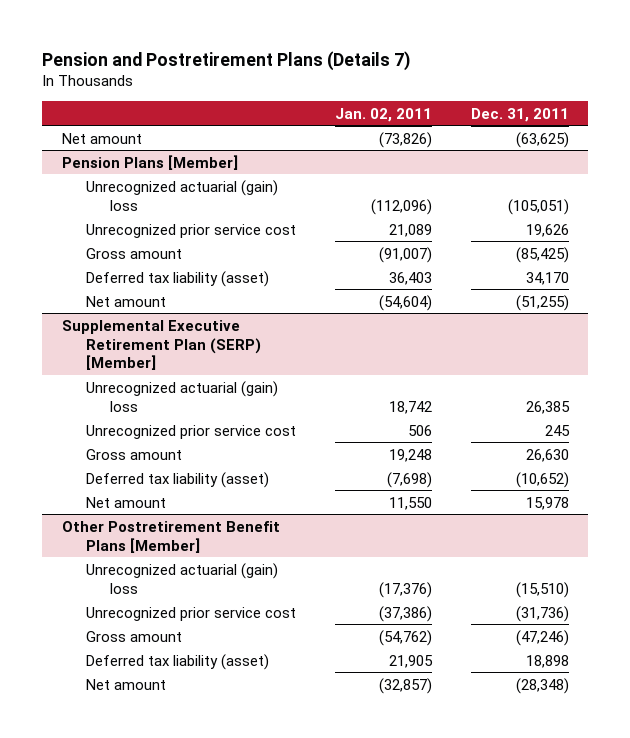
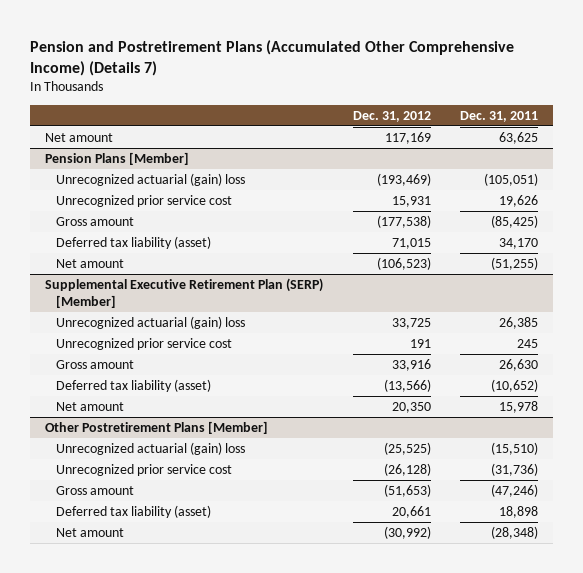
- Pension and Postretirement Plans (Details 7)
+ Pension and Postretirement Plans (Accumulated Other Comprehensive Income) (Details 7)
- | Jan. 02, 2011 | Dec. 31, 2011
+ | Dec. 31, 2012 | Dec. 31, 2011
- Net amount | (73,826) | (63,625)
+ Net amount | 117,169 | 63,625
- Other Postretirement Benefit Plans [Member]
+ Other Postretirement Plans [Member]

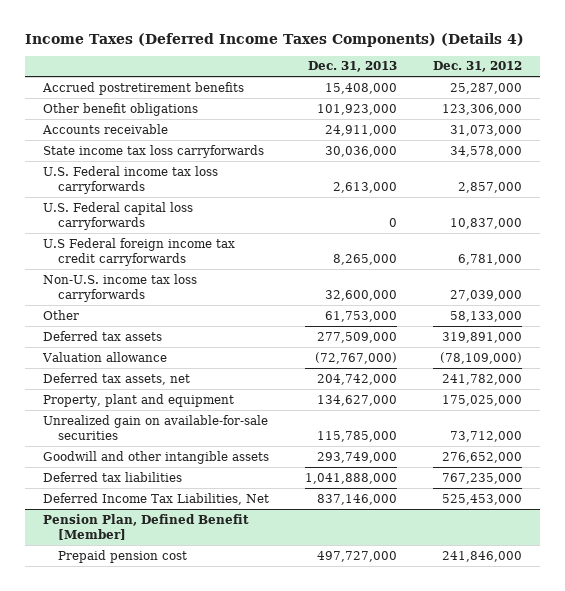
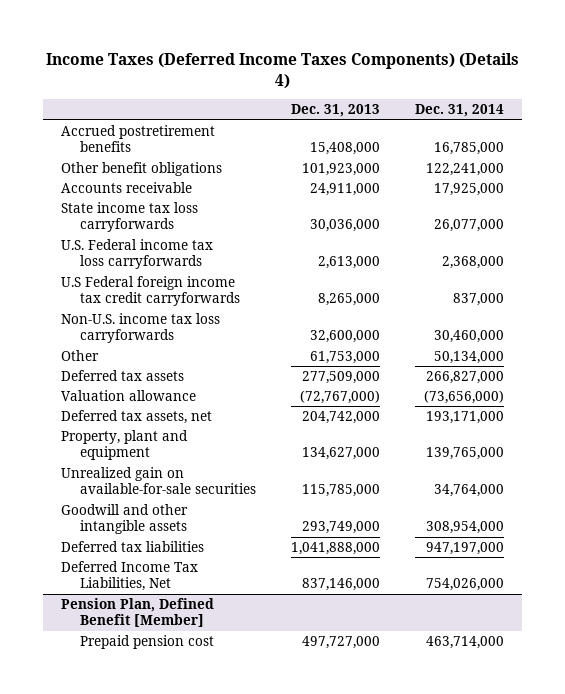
- | Dec. 31, 2013 | Dec. 31, 2012
+ | Dec. 31, 2013 | Dec. 31, 2014
- U.S. Federal capital loss carryforwards | 0 | 10,837,000

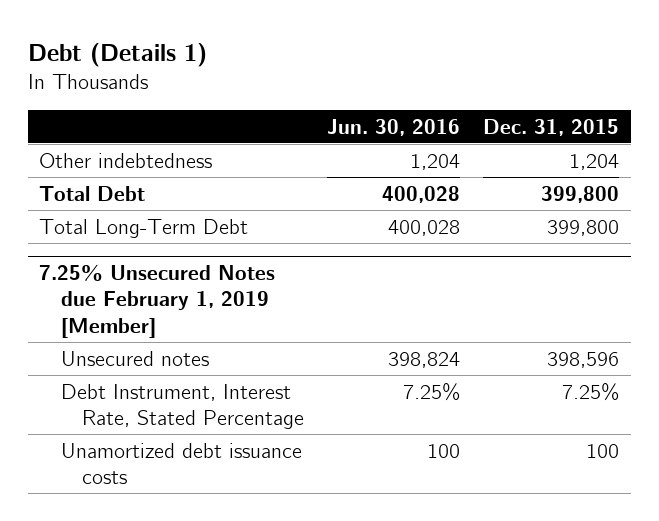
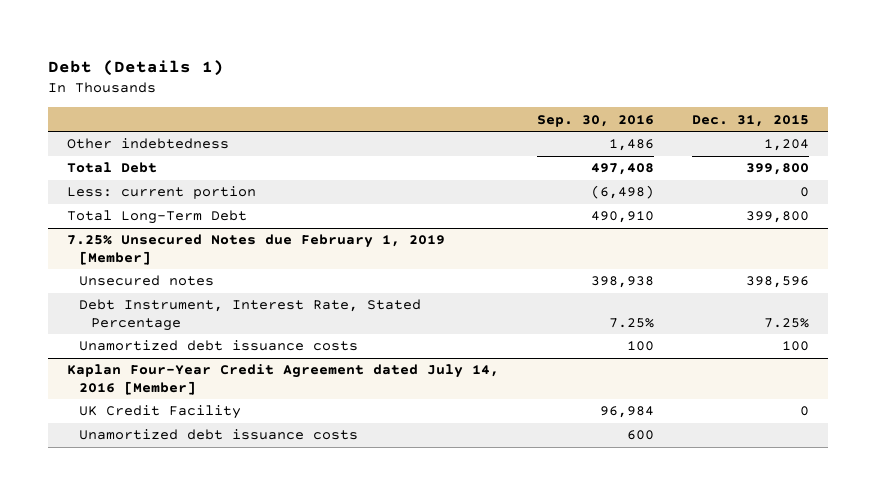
- | Jun. 30, 2016 | Dec. 31, 2015
+ | Sep. 30, 2016 | Dec. 31, 2015
+ Less: current portion | (6,498) | 0
+ Kaplan Four-Year Credit Agreement dated July 14, 2016 [Member]
+ UK Credit Facility | 96,984 | 0
+ Unamortized debt issuance costs | 600 |

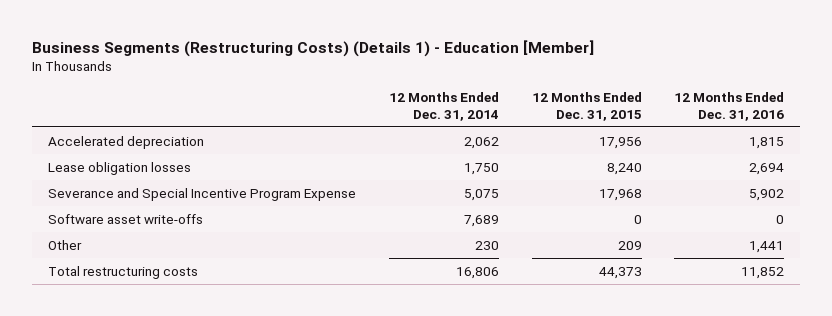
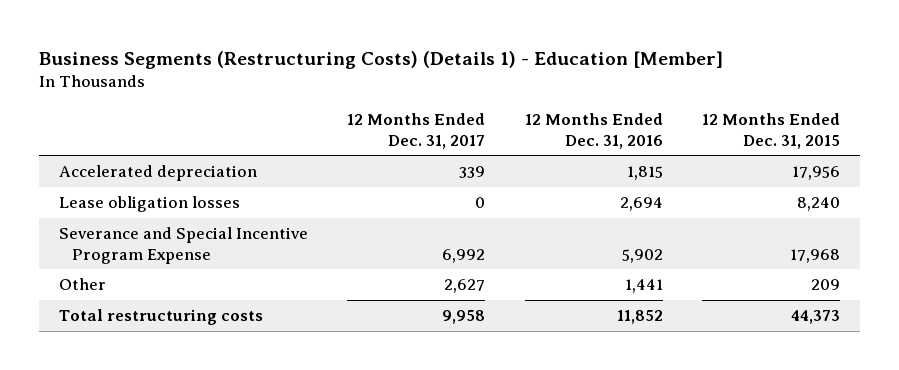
- | 12 Months Ended Dec. 31, 2014 | 12 Months Ended Dec. 31, 2015 | 12 Months Ended Dec. 31, 2016
+ | 12 Months Ended Dec. 31, 2017 | 12 Months Ended Dec. 31, 2016 | 12 Months Ended Dec. 31, 2015
- Software asset write-offs | 7,689 | 0 | 0

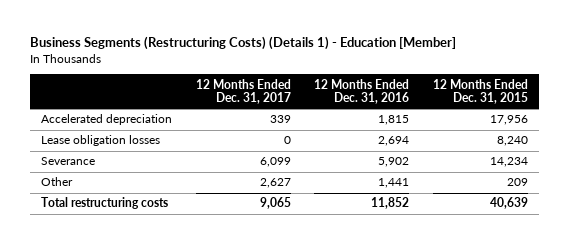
- Severance and Special Incentive Program Expense | 6,992 | 5,902 | 17,968
+ Severance | 6,099 | 5,902 | 14,234
- Total restructuring costs | 9,958 | 11,852 | 44,373
+ Total restructuring costs | 9,065 | 11,852 | 40,639

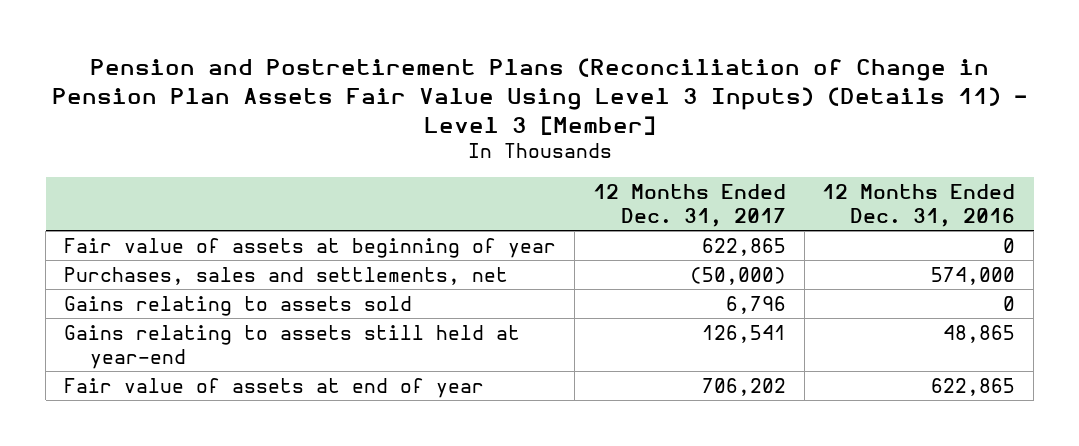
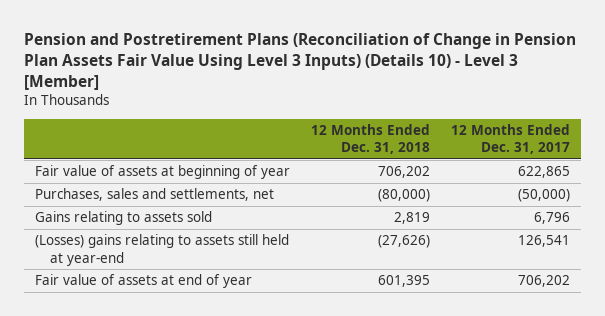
- Pension and Postretirement Plans (Reconciliation of Change in Pension Plan Assets Fair Value Using Level 3 Inputs) (Details 11) - Level 3 [Member]
+ Pension and Postretirement Plans (Reconciliation of Change in Pension Plan Assets Fair Value Using Level 3 Inputs) (Details 10) - Level 3 [Member]
- | 12 Months Ended Dec. 31, 2017 | 12 Months Ended Dec. 31, 2016
+ | 12 Months Ended Dec. 31, 2018 | 12 Months Ended Dec. 31, 2017
- Gains relating to assets still held at year-end | 126,541 | 48,865
+ (Losses) gains relating to assets still held at year-end | (27,626) | 126,541

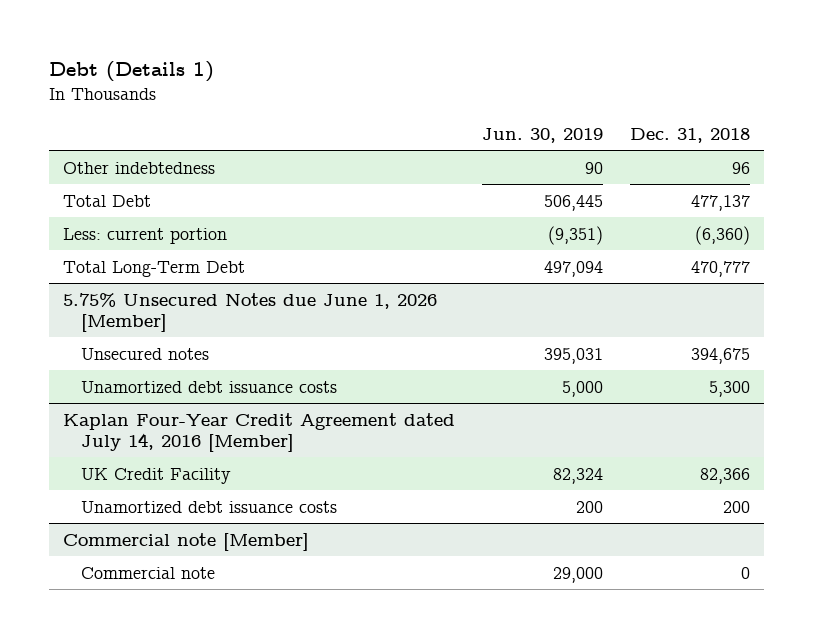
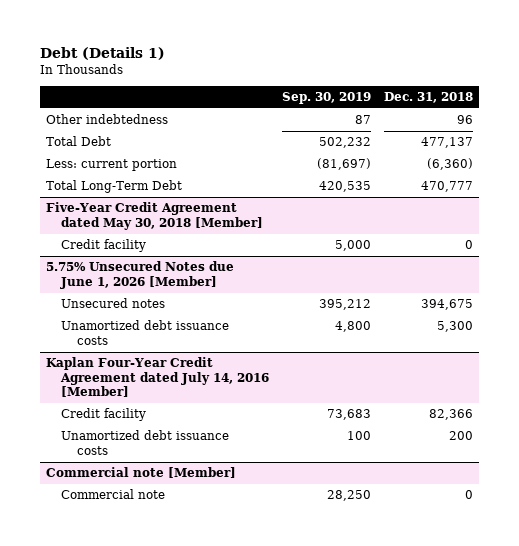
- | Jun. 30, 2019 | Dec. 31, 2018
+ | Sep. 30, 2019 | Dec. 31, 2018
+ Five-Year Credit Agreement dated May 30, 2018 [Member]
+ Credit facility | 5,000 | 0
@ Kaplan Four-Year Credit Agreement dated July 14, 2016 [Member]
- UK Credit Facility | 82,324 | 82,366
+ Credit facility | 73,683 | 82,366

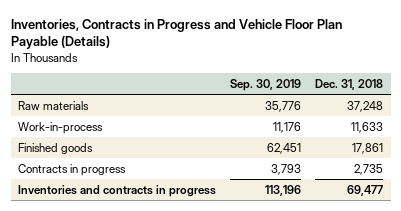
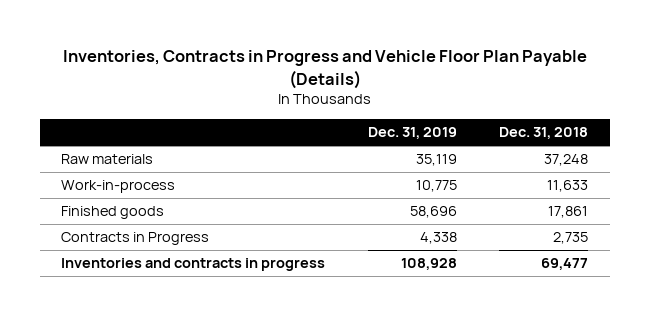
- | Sep. 30, 2019 | Dec. 31, 2018
+ | Dec. 31, 2019 | Dec. 31, 2018
- Contracts in progress | 3,793 | 2,735
+ Contracts in Progress | 4,338 | 2,735

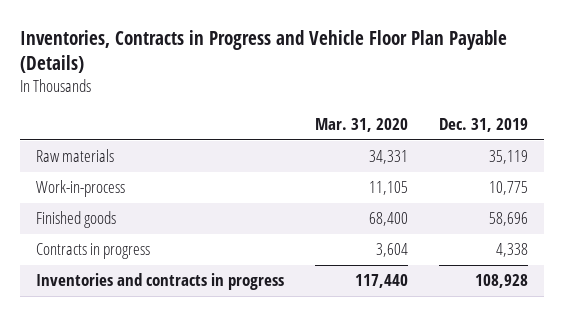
- | Dec. 31, 2019 | Dec. 31, 2018
+ | Mar. 31, 2020 | Dec. 31, 2019
- Contracts in Progress | 4,338 | 2,735
+ Contracts in progress | 3,604 | 4,338

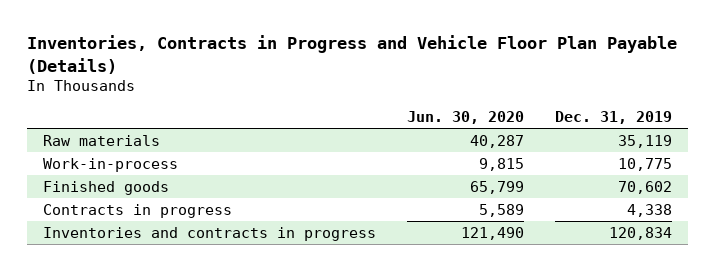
- | Mar. 31, 2020 | Dec. 31, 2019
+ | Jun. 30, 2020 | Dec. 31, 2019
- Finished goods | 68,400 | 58,696
+ Finished goods | 65,799 | 70,602
- Inventories and contracts in progress | 117,440 | 108,928
+ Inventories and contracts in progress | 121,490 | 120,834

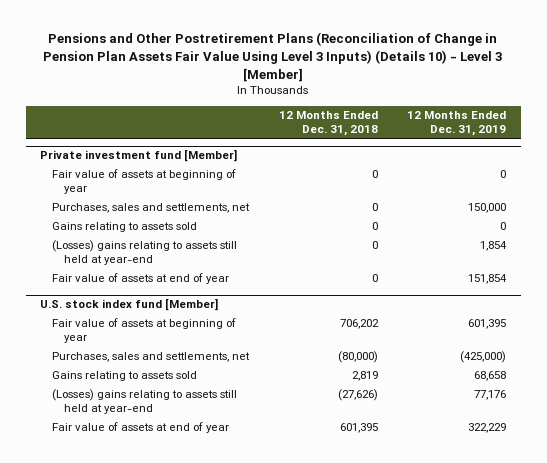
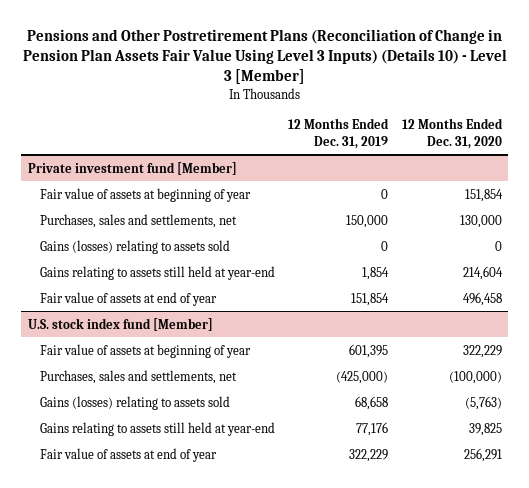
- | 12 Months Ended Dec. 31, 2018 | 12 Months Ended Dec. 31, 2019
+ | 12 Months Ended Dec. 31, 2019 | 12 Months Ended Dec. 31, 2020
@ Private investment fund [Member]
- Gains relating to assets sold | 0 | 0
- (Losses) gains relating to assets still held at year-end | 0 | 1,854
+ Gains (losses) relating to assets sold | 0 | 0
+ Gains relating to assets still held at year-end | 1,854 | 214,604
@ U.S. stock index fund [Member]
- Gains relating to assets sold | 2,819 | 68,658
- (Losses) gains relating to assets still held at year-end | (27,626) | 77,176
+ Gains (losses) relating to assets sold | 68,658 | (5,763)
+ Gains relating to assets still held at year-end | 77,176 | 39,825

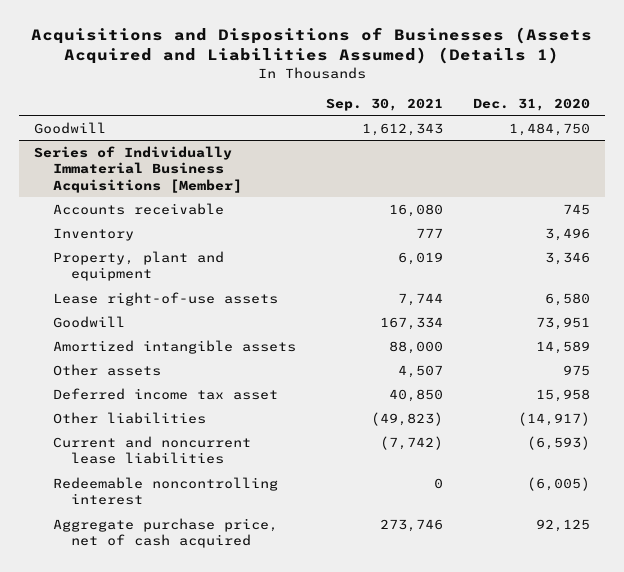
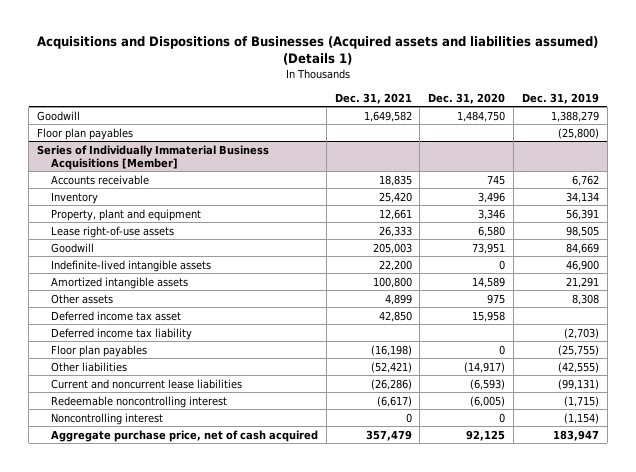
- Acquisitions and Dispositions of Businesses (Assets Acquired and Liabilities Assumed) (Details 1)
+ Acquisitions and Dispositions of Businesses (Acquired assets and liabilities assumed) (Details 1)
- | Sep. 30, 2021 | Dec. 31, 2020
+ | Dec. 31, 2021 | Dec. 31, 2020 | Dec. 31, 2019
+ Floor plan payables | | | (25,800)
@ Series of Individually Immaterial Business Acquisitions [Member]
+ Indefinite-lived intangible assets | 22,200 | 0 | 46,900
+ Deferred income tax liability | | | (2,703)
+ Floor plan payables | (16,198) | 0 | (25,755)
+ Noncontrolling interest | 0 | 0 | (1,154)

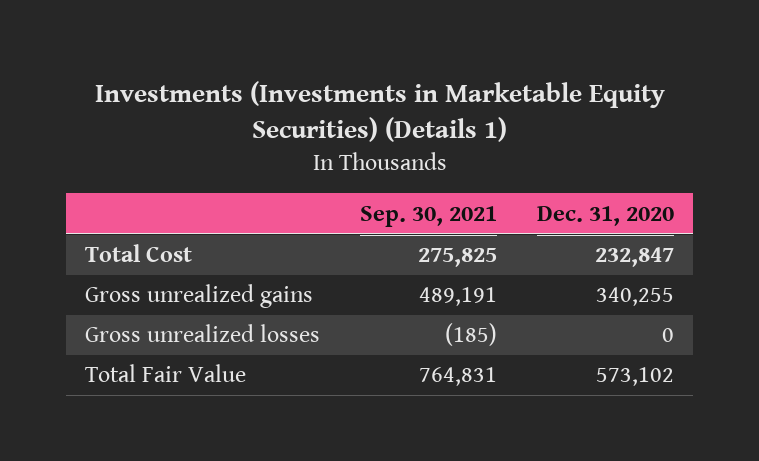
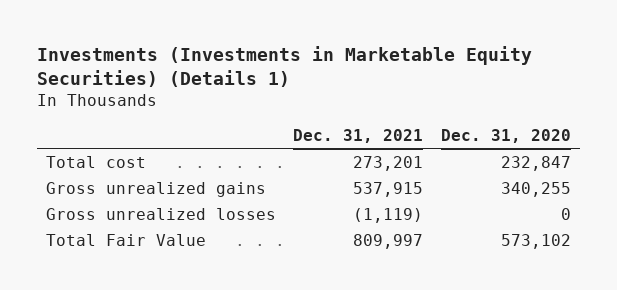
- | Sep. 30, 2021 | Dec. 31, 2020
+ | Dec. 31, 2021 | Dec. 31, 2020
- Total Cost | 275,825 | 232,847
+ Total cost | 273,201 | 232,847

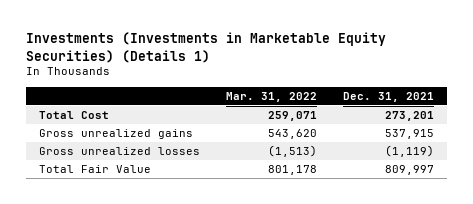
- | Dec. 31, 2021 | Dec. 31, 2020
+ | Mar. 31, 2022 | Dec. 31, 2021
- Total cost | 273,201 | 232,847
+ Total Cost | 259,071 | 273,201

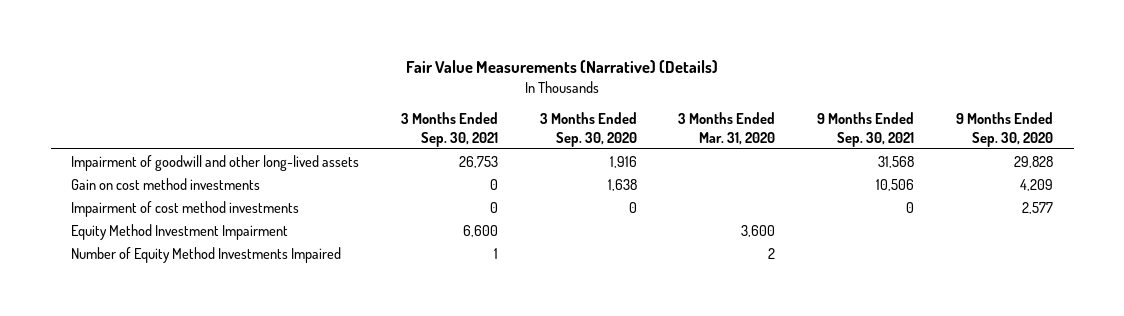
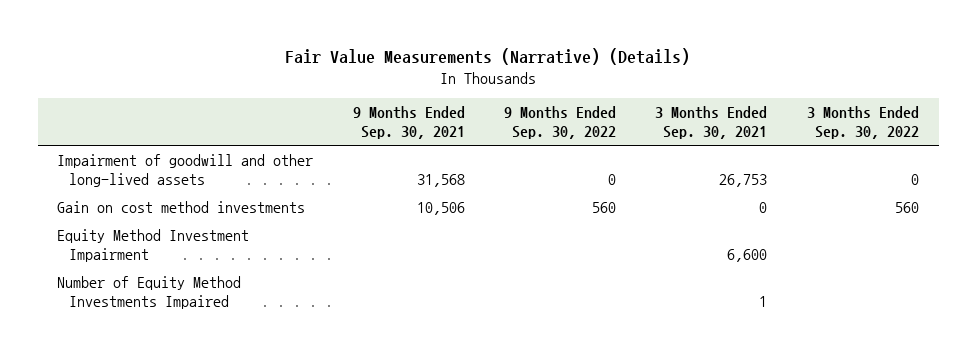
- | 3 Months Ended Sep. 30, 2021 | 3 Months Ended Sep. 30, 2020 | 3 Months Ended Mar. 31, 2020 | 9 Months Ended Sep. 30, 2021 | 9 Months Ended Sep. 30, 2020
+ | 9 Months Ended Sep. 30, 2021 | 9 Months Ended Sep. 30, 2022 | 3 Months Ended Sep. 30, 2021 | 3 Months Ended Sep. 30, 2022
- Impairment of cost method investments | 0 | 0 | | 0 | 2,577

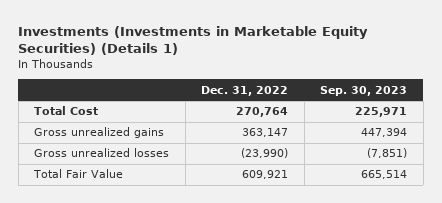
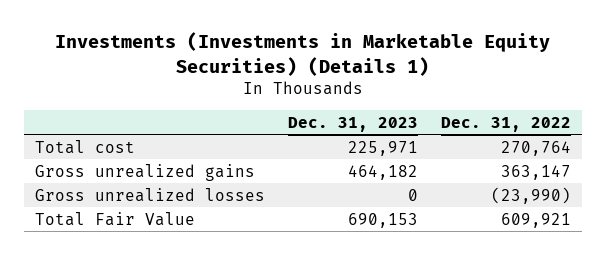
- | Dec. 31, 2022 | Sep. 30, 2023
+ | Dec. 31, 2023 | Dec. 31, 2022
- Total Cost | 270,764 | 225,971
+ Total cost | 225,971 | 270,764

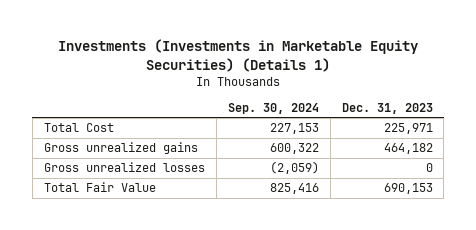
- | Dec. 31, 2023 | Dec. 31, 2022
+ | Sep. 30, 2024 | Dec. 31, 2023
- Total cost | 225,971 | 270,764
+ Total Cost | 227,153 | 225,971

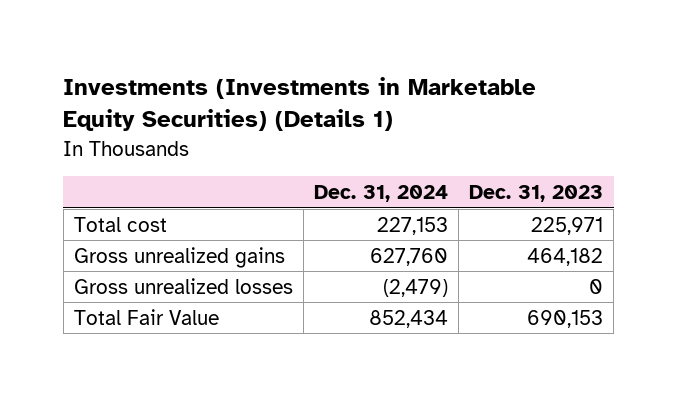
- | Sep. 30, 2024 | Dec. 31, 2023
+ | Dec. 31, 2024 | Dec. 31, 2023
- Total Cost | 227,153 | 225,971
+ Total cost | 227,153 | 225,971

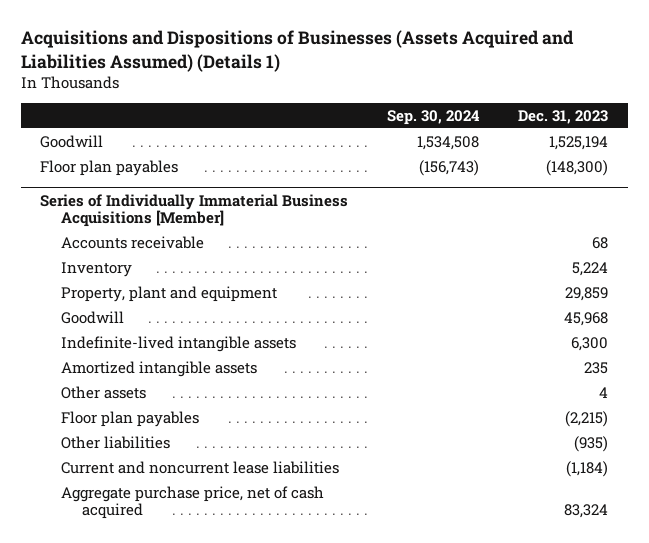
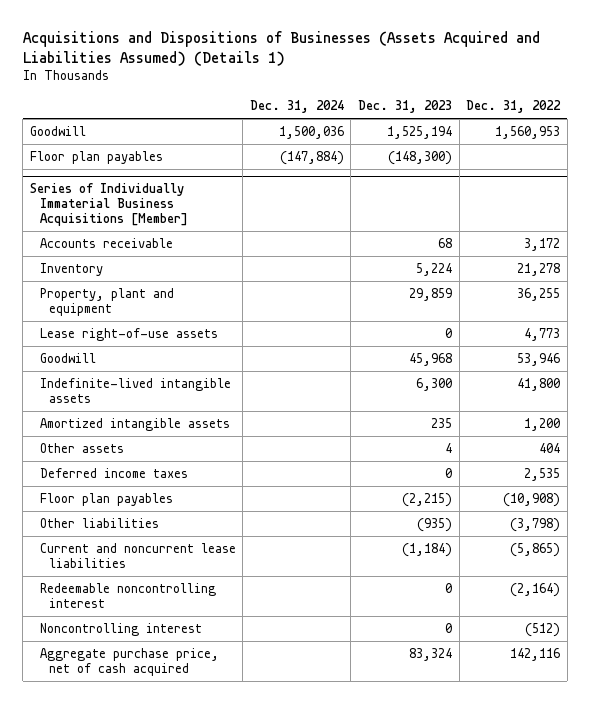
- | Sep. 30, 2024 | Dec. 31, 2023
+ | Dec. 31, 2024 | Dec. 31, 2023 | Dec. 31, 2022
@ Series of Individually Immaterial Business Acquisitions [Member]
+ Lease right-of-use assets | | 0 | 4,773
+ Deferred income taxes | | 0 | 2,535
+ Redeemable noncontrolling interest | | 0 | (2,164)
+ Noncontrolling interest | | 0 | (512)

